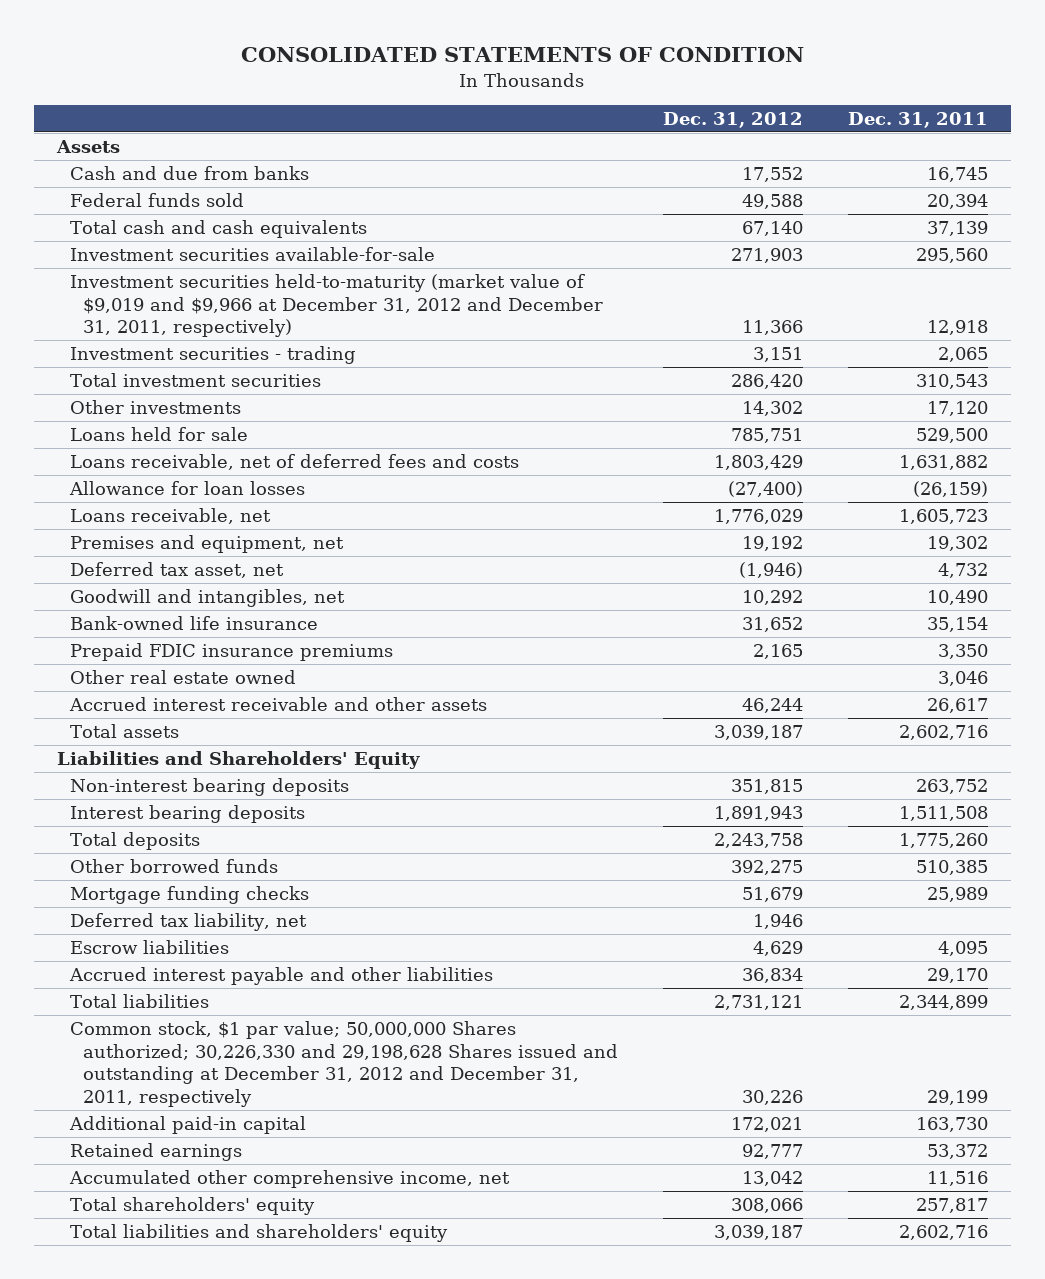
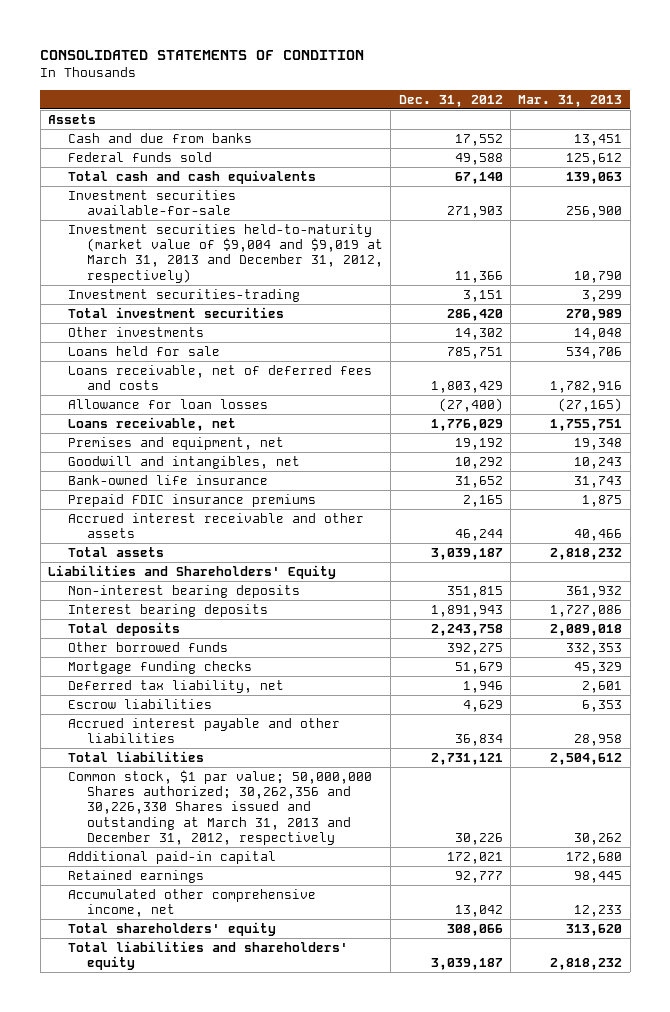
- | Dec. 31, 2012 | Dec. 31, 2011
+ | Dec. 31, 2012 | Mar. 31, 2013
- Investment securities held-to-maturity (market value of $9,019 and $9,966 at December 31, 2012 and December 31, 2011, respectively) | 11,366 | 12,918
- Investment securities - trading | 3,151 | 2,065
+ Investment securities held-to-maturity (market value of $9,004 and $9,019 at March 31, 2013 and December 31, 2012, respectively) | 11,366 | 10,790
+ Investment securities-trading | 3,151 | 3,299
- Deferred tax asset, net | (1,946) | 4,732
- Other real estate owned | | 3,046
- Common stock, $1 par value; 50,000,000 Shares authorized; 30,226,330 and 29,198,628 Shares issued and outstanding at December 31, 2012 and December 31, 2011, respectively | 30,226 | 29,199
+ Common stock, $1 par value; 50,000,000 Shares authorized; 30,262,356 and 30,226,330 Shares issued and outstanding at March 31, 2013 and December 31, 2012, respectively | 30,226 | 30,262

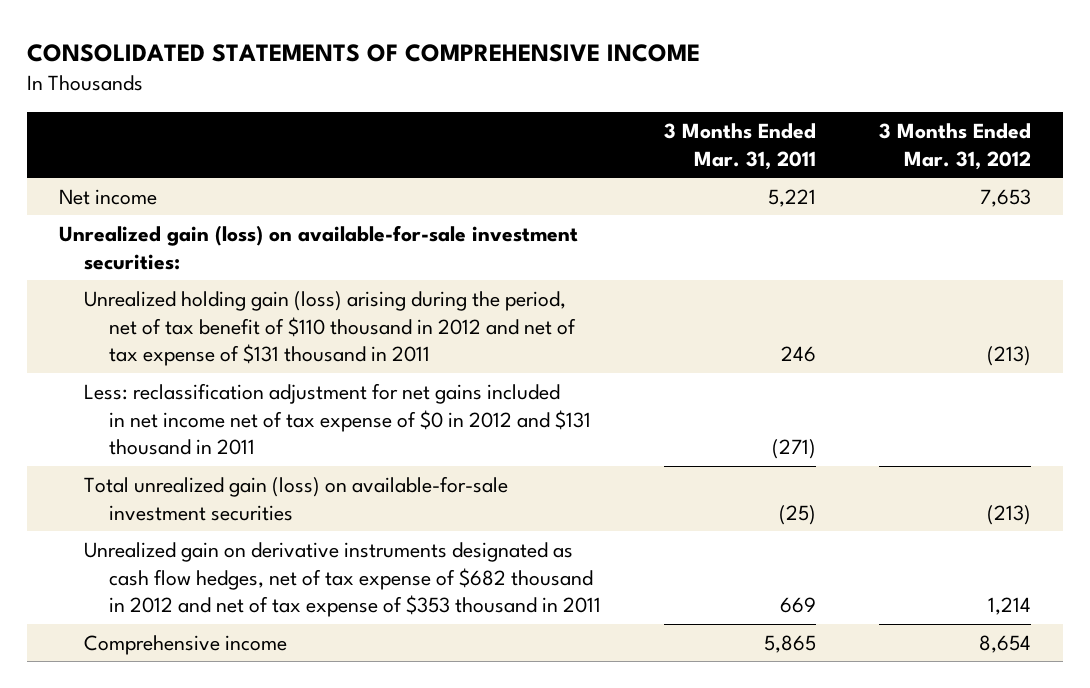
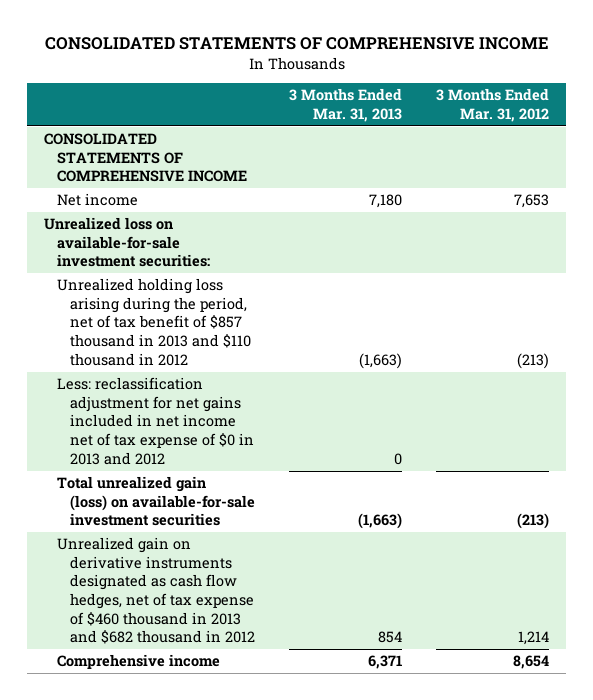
- | 3 Months Ended Mar. 31, 2011 | 3 Months Ended Mar. 31, 2012
+ | 3 Months Ended Mar. 31, 2013 | 3 Months Ended Mar. 31, 2012
+ CONSOLIDATED STATEMENTS OF COMPREHENSIVE INCOME
- Unrealized gain (loss) on available-for-sale investment securities:
- Unrealized holding gain (loss) arising during the period, net of tax benefit of $110 thousand in 2012 and net of tax expense of $131 thousand in 2011 | 246 | (213)
- Less: reclassification adjustment for net gains included in net income net of tax expense of $0 in 2012 and $131 thousand in 2011 | (271) |
+ Unrealized loss on available-for-sale investment securities:
+ Unrealized holding loss arising during the period, net of tax benefit of $857 thousand in 2013 and $110 thousand in 2012 | (1,663) | (213)
+ Less: reclassification adjustment for net gains included in net income net of tax expense of $0 in 2013 and 2012 | 0 |
- Unrealized gain on derivative instruments designated as cash flow hedges, net of tax expense of $682 thousand in 2012 and net of tax expense of $353 thousand in 2011 | 669 | 1,214
+ Unrealized gain on derivative instruments designated as cash flow hedges, net of tax expense of $460 thousand in 2013 and $682 thousand in 2012 | 854 | 1,214

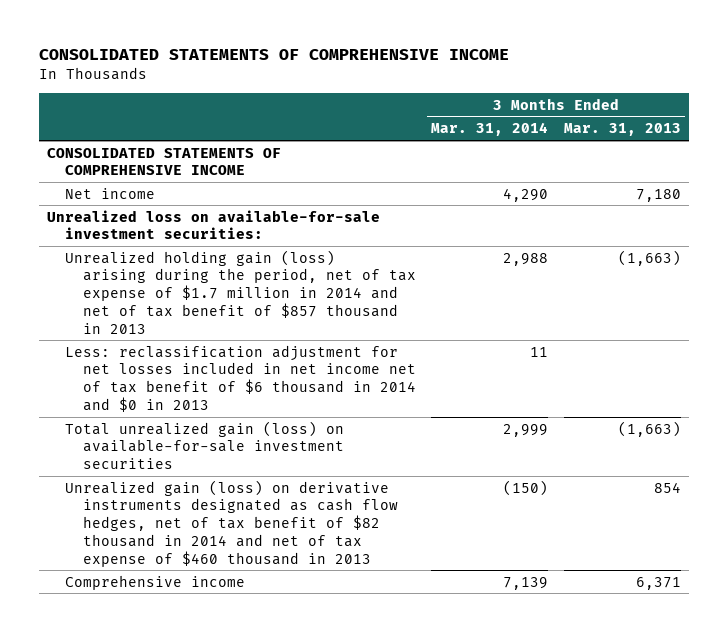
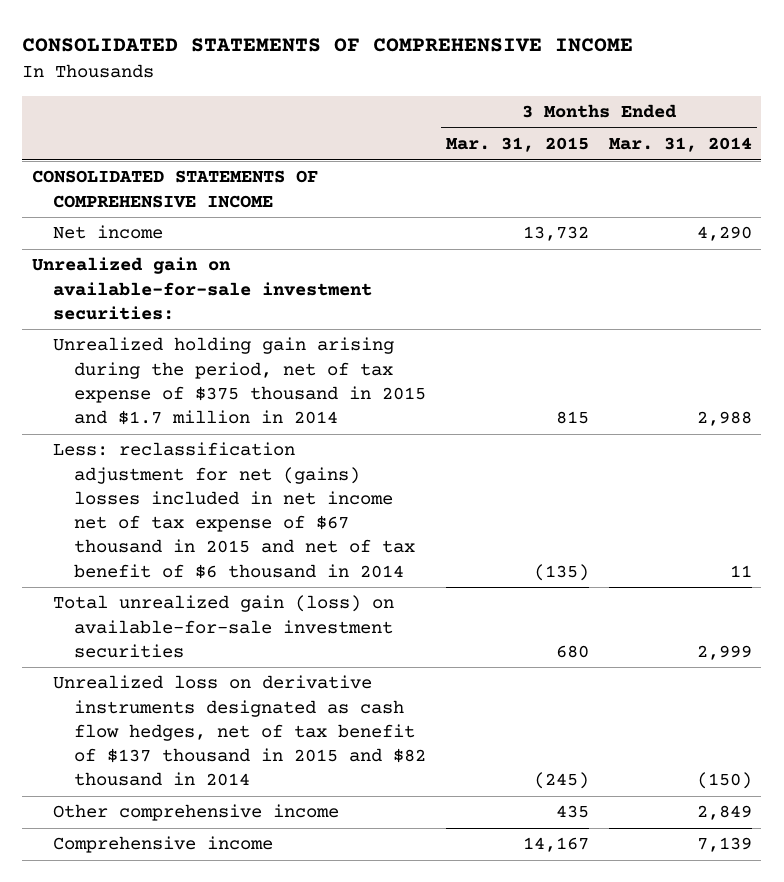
- | 3 Months Ended Mar. 31, 2014 | 3 Months Ended Mar. 31, 2013
+ | 3 Months Ended Mar. 31, 2015 | 3 Months Ended Mar. 31, 2014
- Unrealized loss on available-for-sale investment securities:
- Unrealized holding gain (loss) arising during the period, net of tax expense of $1.7 million in 2014 and net of tax benefit of $857 thousand in 2013 | 2,988 | (1,663)
- Less: reclassification adjustment for net losses included in net income net of tax benefit of $6 thousand in 2014 and $0 in 2013 | 11 |
+ Unrealized gain on available-for-sale investment securities:
+ Unrealized holding gain arising during the period, net of tax expense of $375 thousand in 2015 and $1.7 million in 2014 | 815 | 2,988
+ Less: reclassification adjustment for net (gains) losses included in net income net of tax expense of $67 thousand in 2015 and net of tax benefit of $6 thousand in 2014 | (135) | 11
- Unrealized gain (loss) on derivative instruments designated as cash flow hedges, net of tax benefit of $82 thousand in 2014 and net of tax expense of $460 thousand in 2013 | (150) | 854
+ Unrealized loss on derivative instruments designated as cash flow hedges, net of tax benefit of $137 thousand in 2015 and $82 thousand in 2014 | (245) | (150)
+ Other comprehensive income | 435 | 2,849

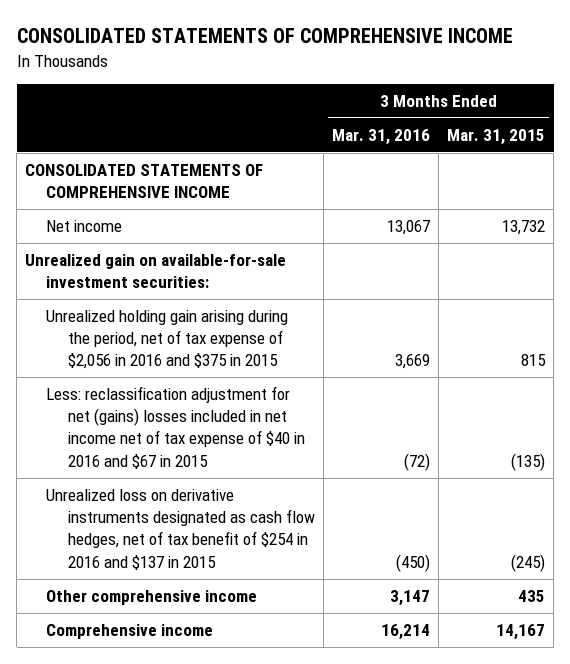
- | 3 Months Ended Mar. 31, 2015 | 3 Months Ended Mar. 31, 2014
+ | 3 Months Ended Mar. 31, 2016 | 3 Months Ended Mar. 31, 2015
- Unrealized holding gain arising during the period, net of tax expense of $375 thousand in 2015 and $1.7 million in 2014 | 815 | 2,988
- Less: reclassification adjustment for net (gains) losses included in net income net of tax expense of $67 thousand in 2015 and net of tax benefit of $6 thousand in 2014 | (135) | 11
- Total unrealized gain (loss) on available-for-sale investment securities | 680 | 2,999
- Unrealized loss on derivative instruments designated as cash flow hedges, net of tax benefit of $137 thousand in 2015 and $82 thousand in 2014 | (245) | (150)
+ Unrealized holding gain arising during the period, net of tax expense of $2,056 in 2016 and $375 in 2015 | 3,669 | 815
+ Less: reclassification adjustment for net (gains) losses included in net income net of tax expense of $40 in 2016 and $67 in 2015 | (72) | (135)
+ Unrealized loss on derivative instruments designated as cash flow hedges, net of tax benefit of $254 in 2016 and $137 in 2015 | (450) | (245)

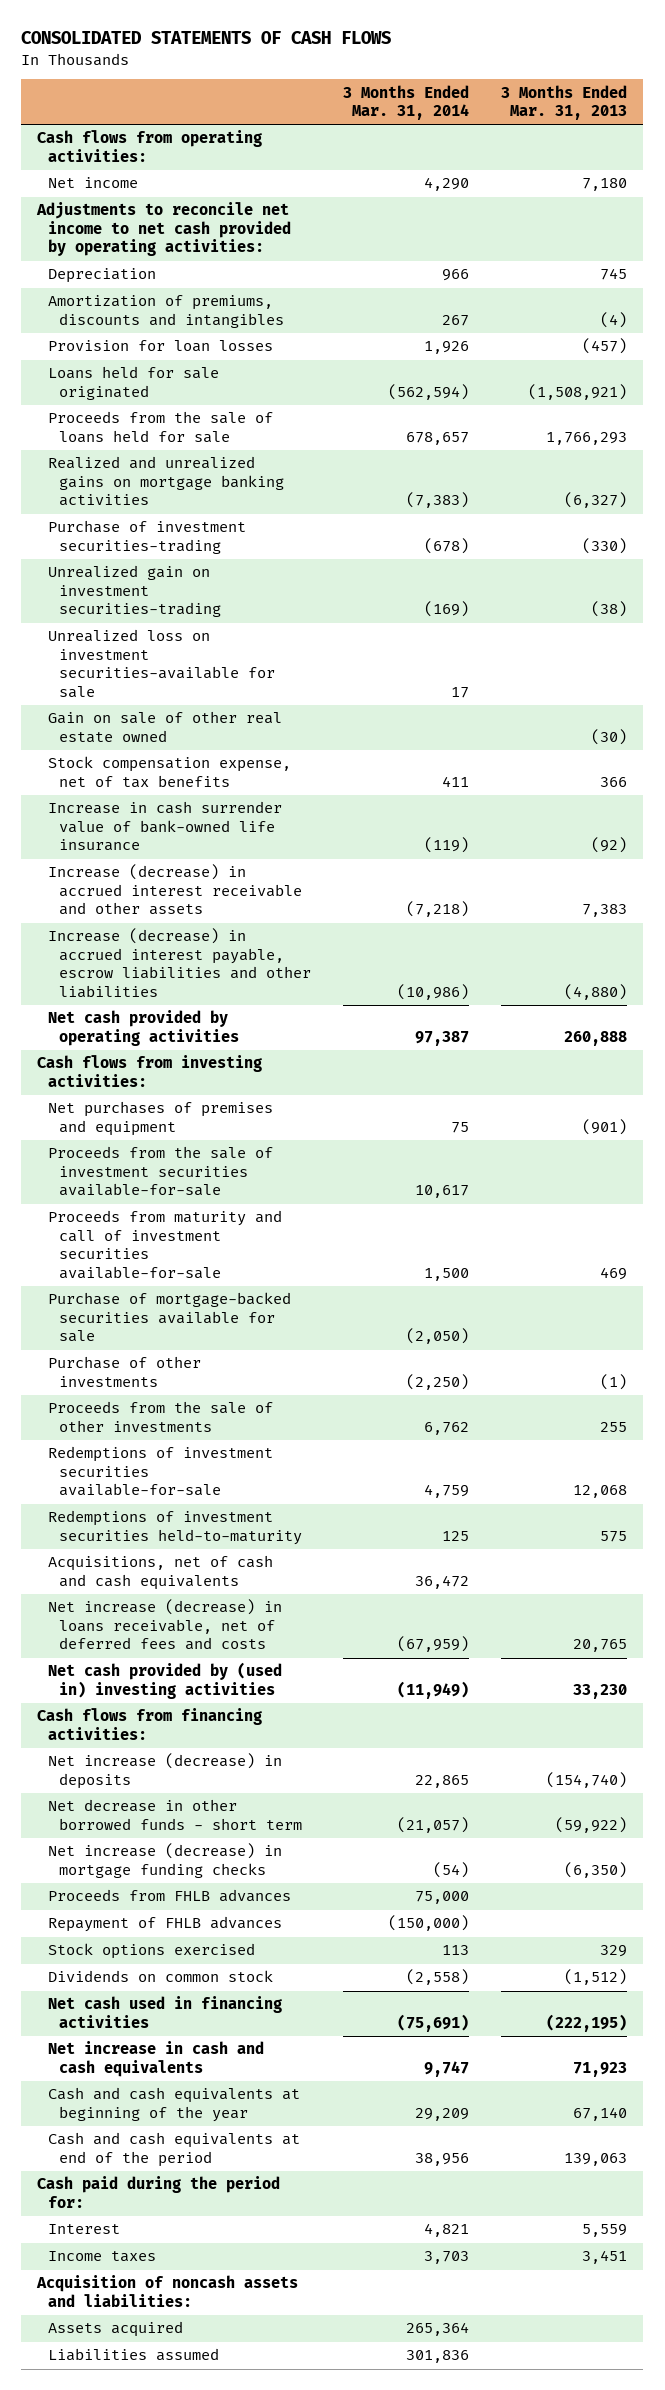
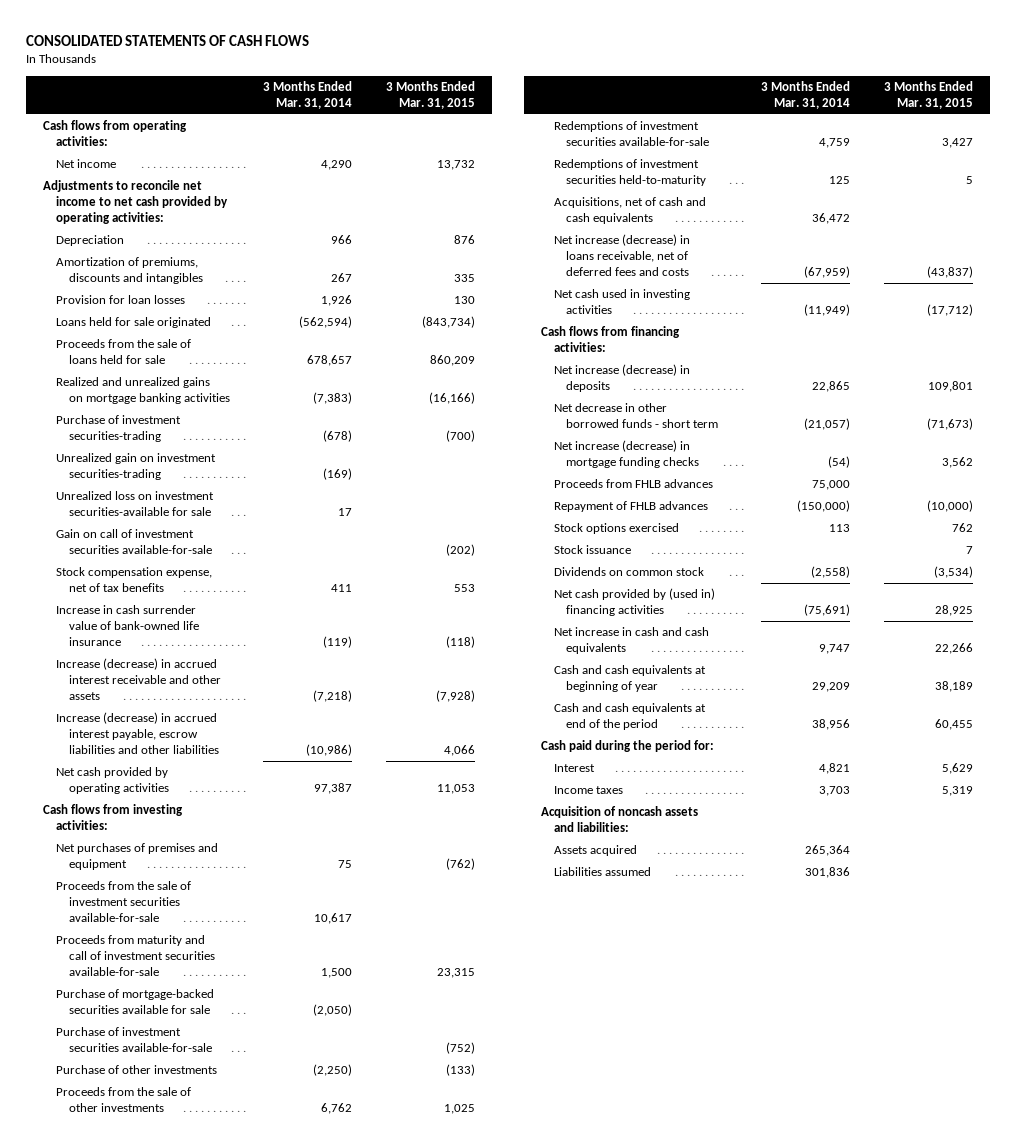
- | 3 Months Ended Mar. 31, 2014 | 3 Months Ended Mar. 31, 2013
+ | 3 Months Ended Mar. 31, 2014 | 3 Months Ended Mar. 31, 2015
- Gain on sale of other real estate owned | | (30)
+ Gain on call of investment securities available-for-sale | | (202)
+ Purchase of investment securities available-for-sale | | (752)
- Net cash provided by (used in) investing activities | (11,949) | 33,230
+ Net cash used in investing activities | (11,949) | (17,712)
+ Stock issuance | | 7
- Net cash used in financing activities | (75,691) | (222,195)
+ Net cash provided by (used in) financing activities | (75,691) | 28,925
- Cash and cash equivalents at beginning of the year | 29,209 | 67,140
+ Cash and cash equivalents at beginning of year | 29,209 | 38,189

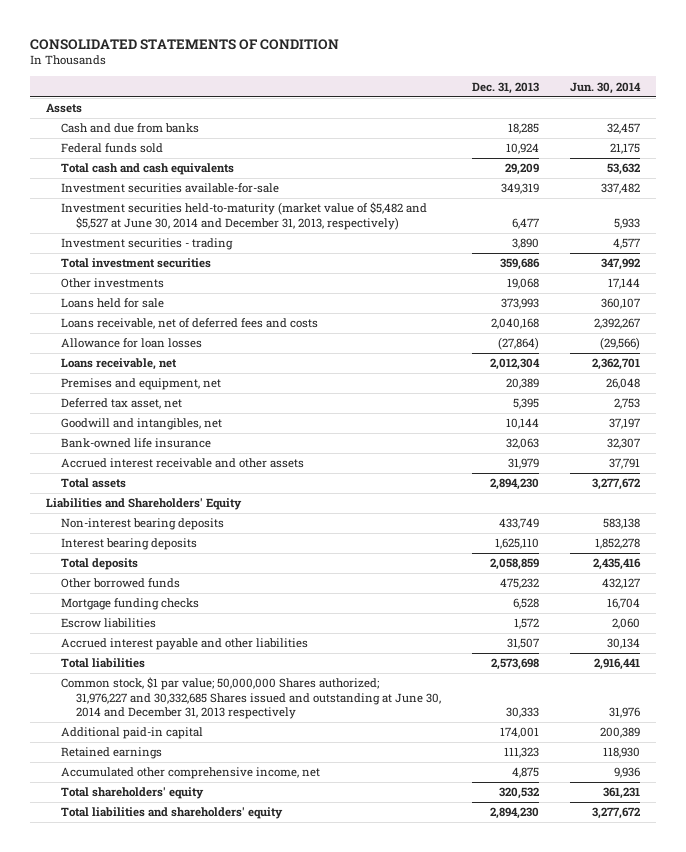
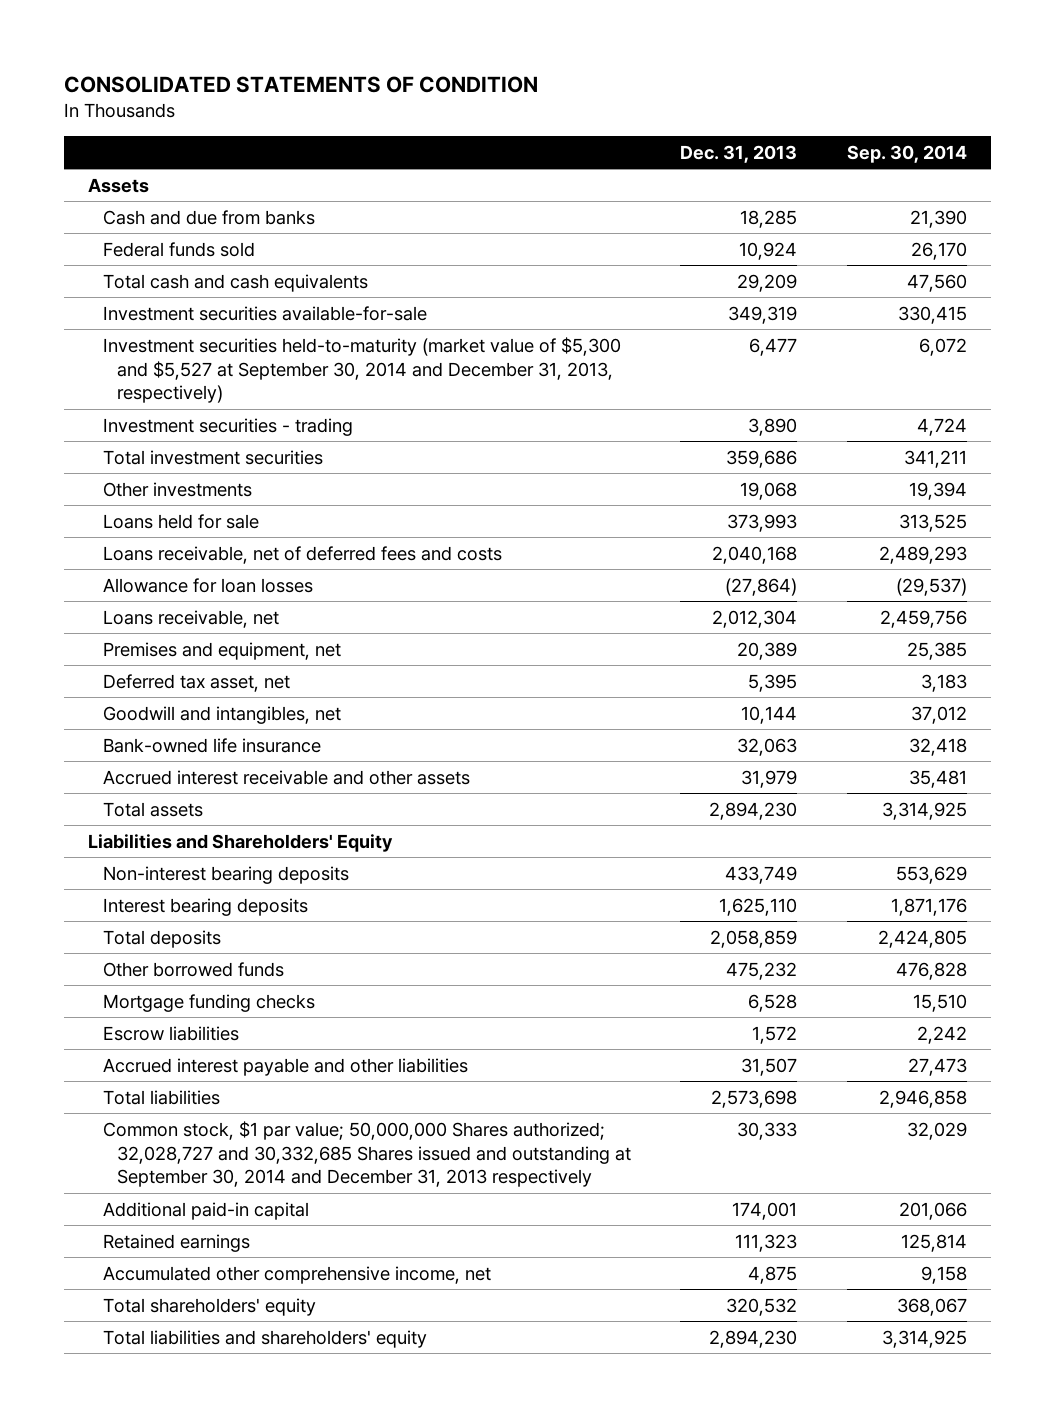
- | Dec. 31, 2013 | Jun. 30, 2014
+ | Dec. 31, 2013 | Sep. 30, 2014
- Investment securities held-to-maturity (market value of $5,482 and $5,527 at June 30, 2014 and December 31, 2013, respectively) | 6,477 | 5,933
+ Investment securities held-to-maturity (market value of $5,300 and $5,527 at September 30, 2014 and December 31, 2013, respectively) | 6,477 | 6,072
- Common stock, $1 par value; 50,000,000 Shares authorized; 31,976,227 and 30,332,685 Shares issued and outstanding at June 30, 2014 and December 31, 2013 respectively | 30,333 | 31,976
+ Common stock, $1 par value; 50,000,000 Shares authorized; 32,028,727 and 30,332,685 Shares issued and outstanding at September 30, 2014 and December 31, 2013 respectively | 30,333 | 32,029

